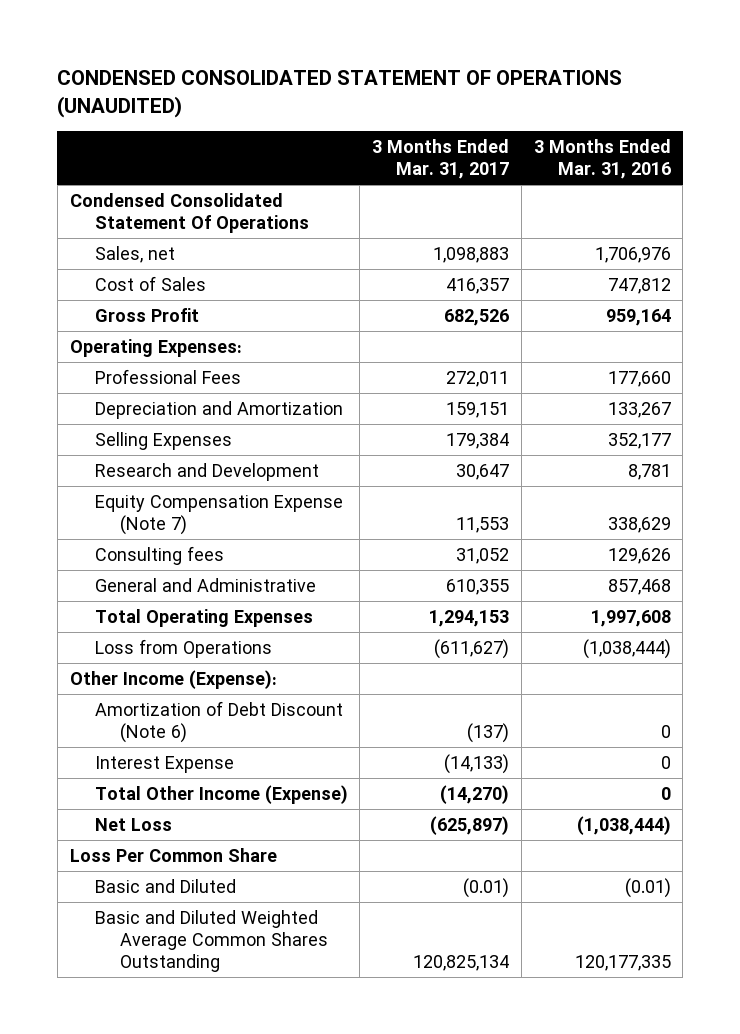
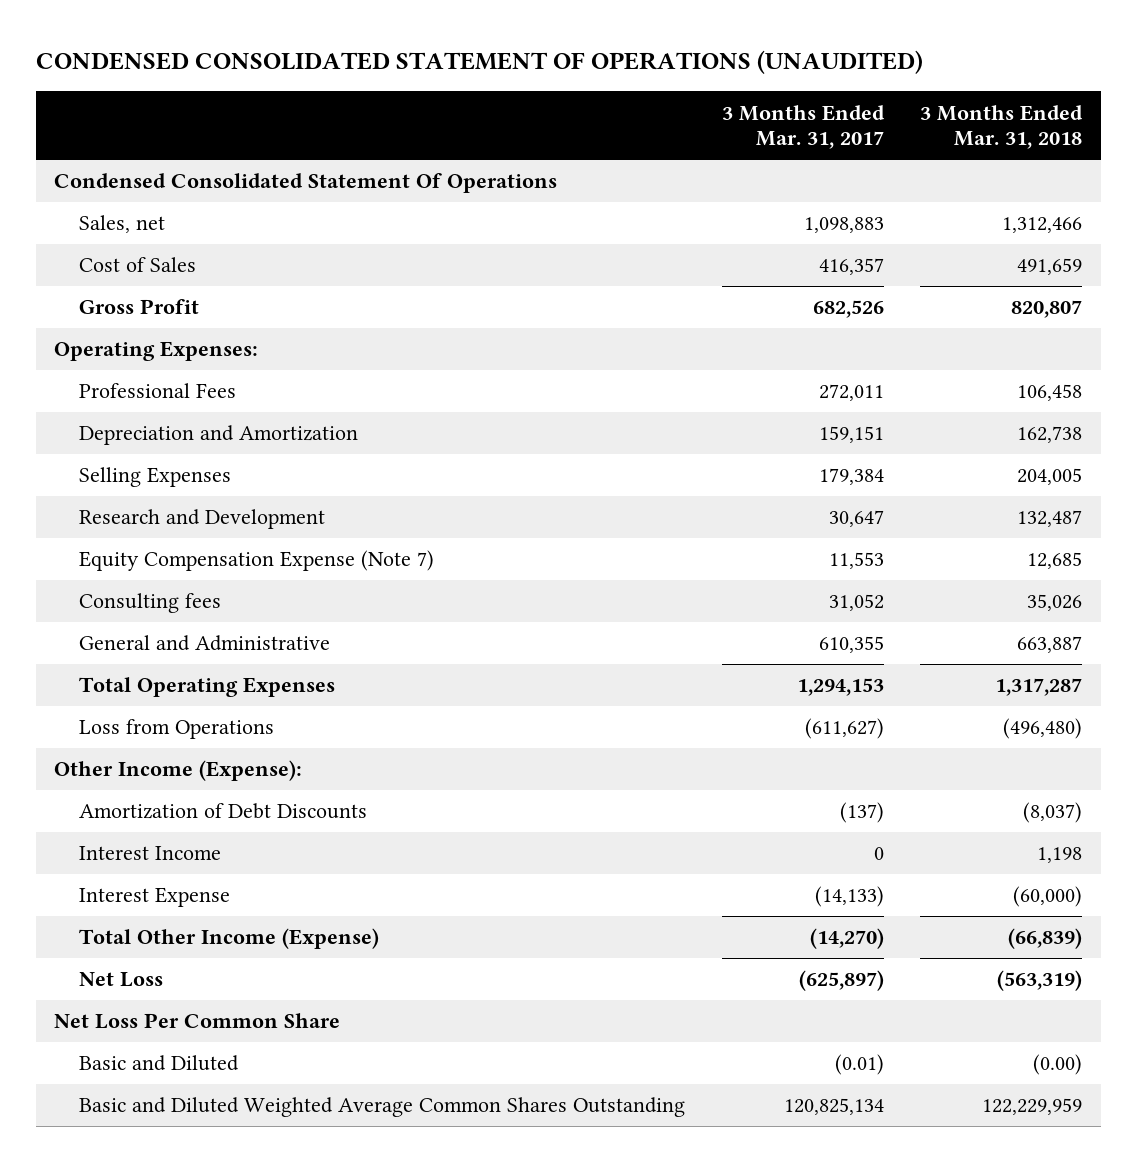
- | 3 Months Ended Mar. 31, 2017 | 3 Months Ended Mar. 31, 2016
+ | 3 Months Ended Mar. 31, 2017 | 3 Months Ended Mar. 31, 2018
- Amortization of Debt Discount (Note 6) | (137) | 0
+ Amortization of Debt Discounts | (137) | (8,037)
+ Interest Income | 0 | 1,198
- Loss Per Common Share
+ Net Loss Per Common Share

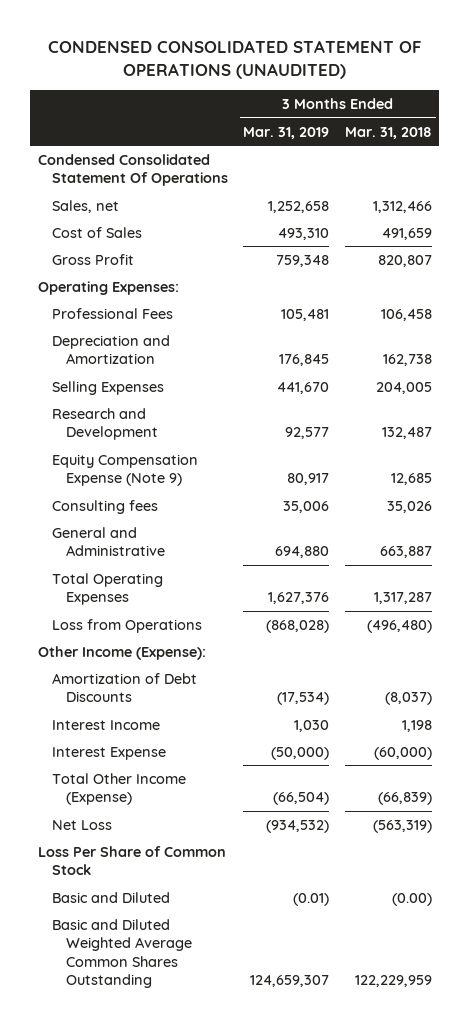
- | 3 Months Ended Mar. 31, 2017 | 3 Months Ended Mar. 31, 2018
+ | 3 Months Ended Mar. 31, 2019 | 3 Months Ended Mar. 31, 2018
- Equity Compensation Expense (Note 7) | 11,553 | 12,685
+ Equity Compensation Expense (Note 9) | 80,917 | 12,685
- Net Loss Per Common Share
+ Loss Per Share of Common Stock

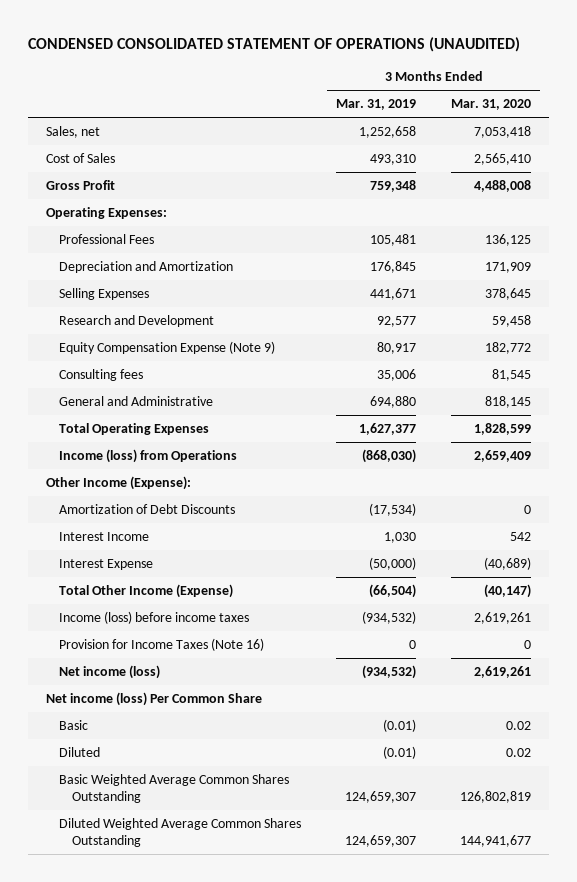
- | 3 Months Ended Mar. 31, 2019 | 3 Months Ended Mar. 31, 2018
+ | 3 Months Ended Mar. 31, 2019 | 3 Months Ended Mar. 31, 2020
- Condensed Consolidated Statement Of Operations
- Selling Expenses | 441,670 | 204,005
+ Selling Expenses | 441,671 | 378,645
- Total Operating Expenses | 1,627,376 | 1,317,287
- Loss from Operations | (868,028) | (496,480)
+ Total Operating Expenses | 1,627,377 | 1,828,599
+ Income (loss) from Operations | (868,030) | 2,659,409
- Net Loss | (934,532) | (563,319)
- Loss Per Share of Common Stock
- Basic and Diluted | (0.01) | (0.00)
- Basic and Diluted Weighted Average Common Shares Outstanding | 124,659,307 | 122,229,959
+ Income (loss) before income taxes | (934,532) | 2,619,261
+ Provision for Income Taxes (Note 16) | 0 | 0
+ Net income (loss) | (934,532) | 2,619,261
+ Net income (loss) Per Common Share
+ Basic | (0.01) | 0.02
+ Diluted | (0.01) | 0.02
+ Basic Weighted Average Common Shares Outstanding | 124,659,307 | 126,802,819
+ Diluted Weighted Average Common Shares Outstanding | 124,659,307 | 144,941,677

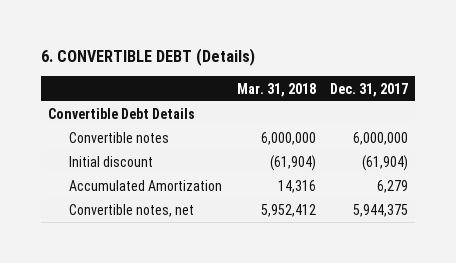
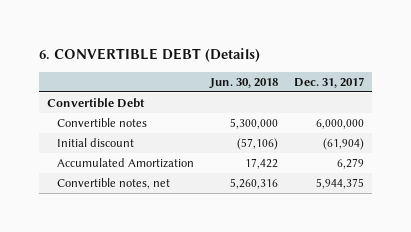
- | Mar. 31, 2018 | Dec. 31, 2017
+ | Jun. 30, 2018 | Dec. 31, 2017
- Convertible Debt Details
+ Convertible Debt

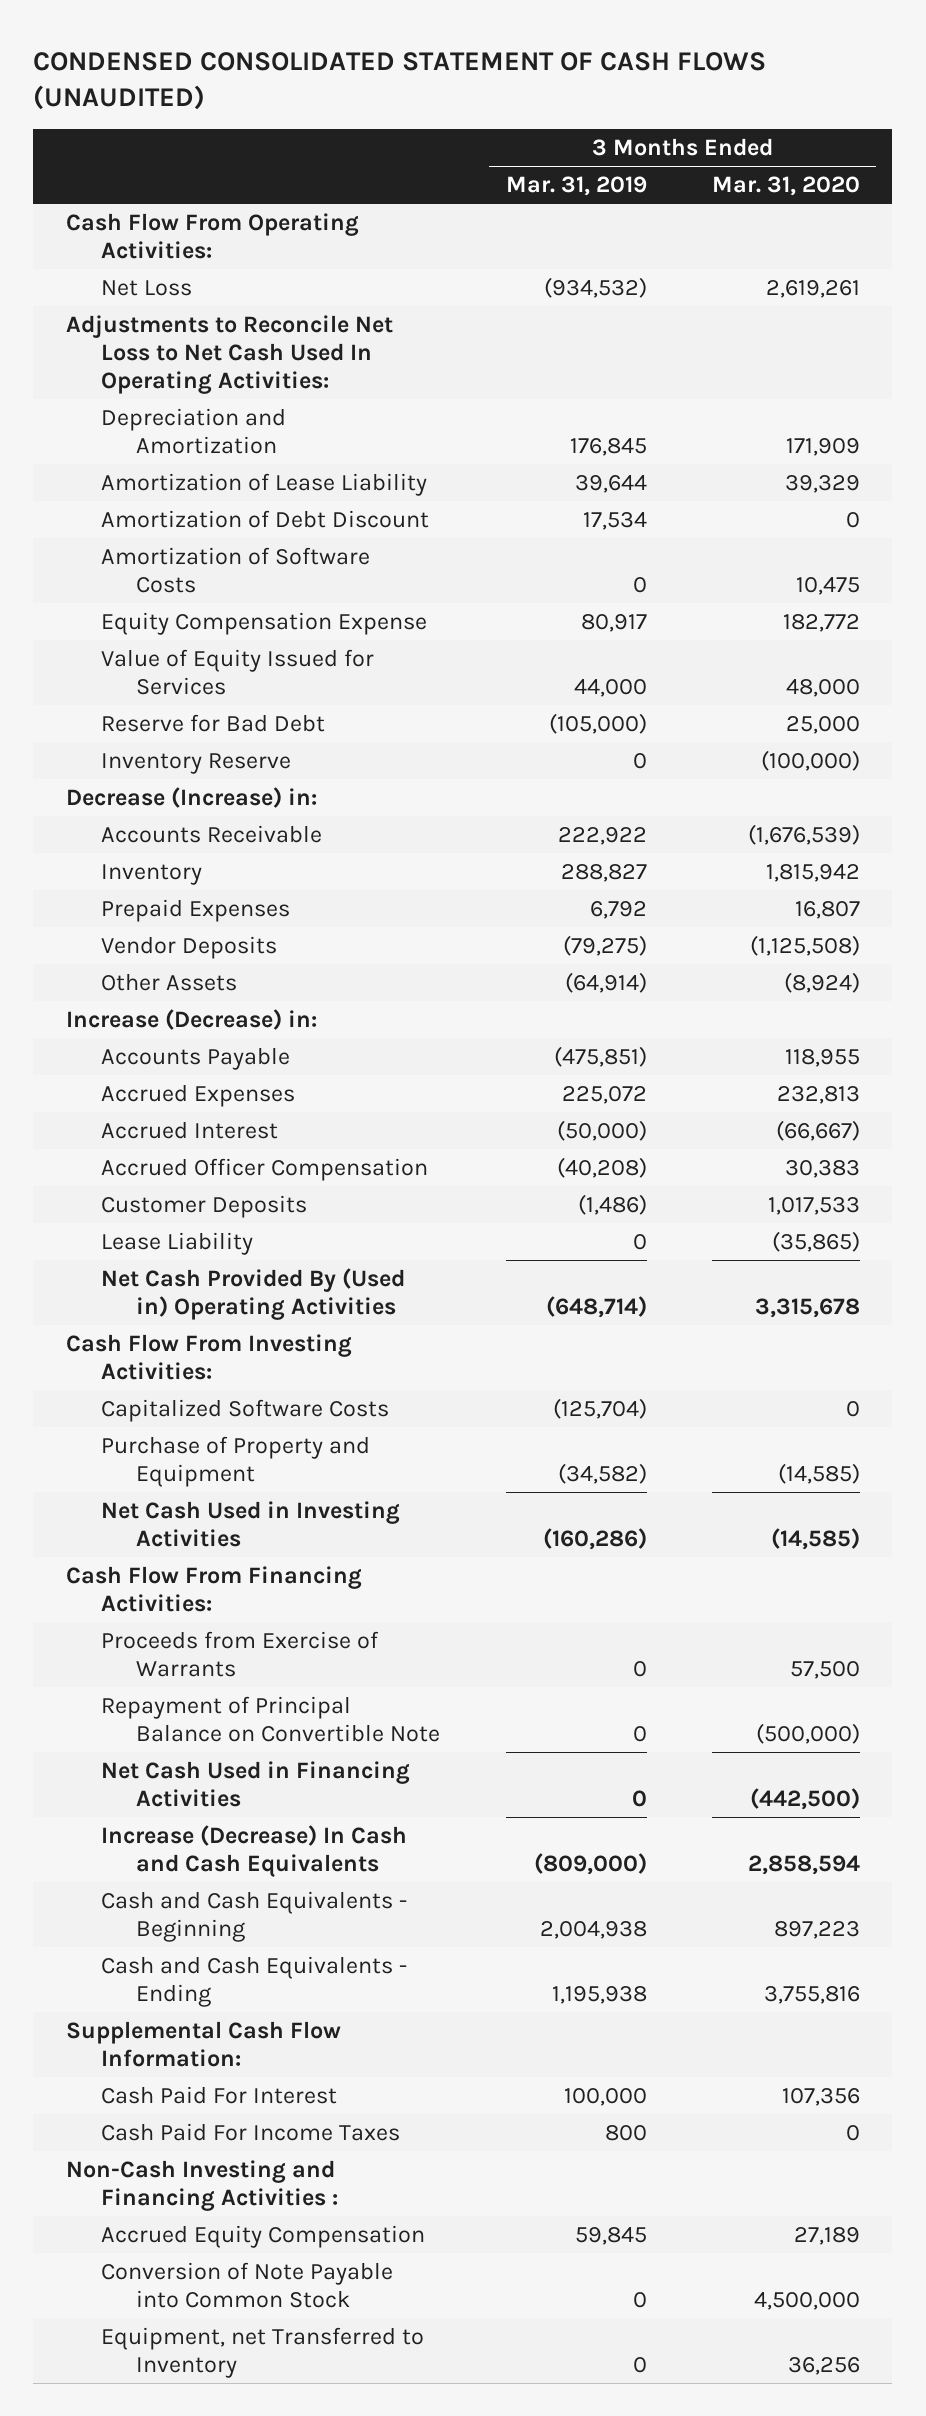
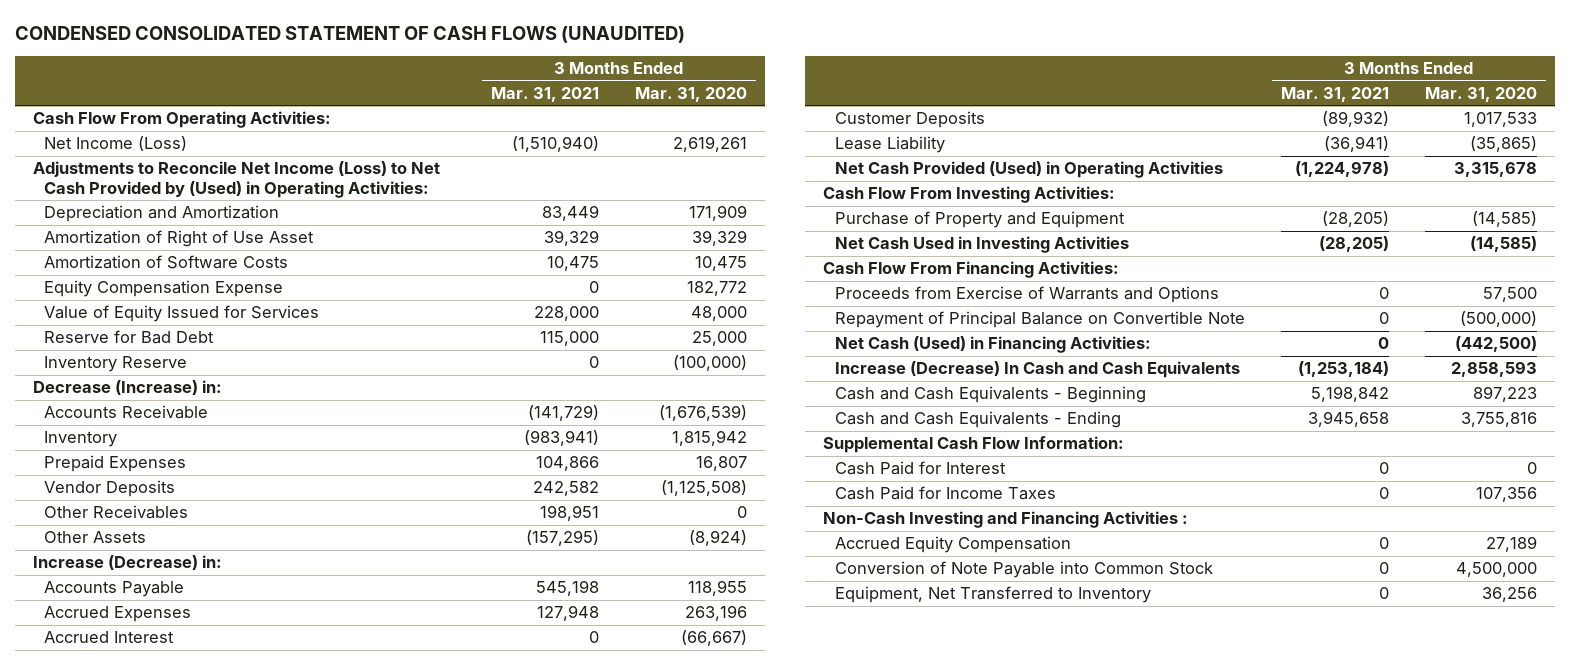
- | 3 Months Ended Mar. 31, 2019 | 3 Months Ended Mar. 31, 2020
+ | 3 Months Ended Mar. 31, 2021 | 3 Months Ended Mar. 31, 2020
- Net Loss | (934,532) | 2,619,261
- Adjustments to Reconcile Net Loss to Net Cash Used In Operating Activities:
+ Net Income (Loss) | (1,510,940) | 2,619,261
+ Adjustments to Reconcile Net Income (Loss) to Net Cash Provided by (Used) in Operating Activities:
- Amortization of Lease Liability | 39,644 | 39,329
- Amortization of Debt Discount | 17,534 | 0
+ Amortization of Right of Use Asset | 39,329 | 39,329
+ Other Receivables | 198,951 | 0
- Accrued Expenses | 225,072 | 232,813
+ Accrued Expenses | 127,948 | 263,196
- Accrued Officer Compensation | (40,208) | 30,383
- Net Cash Provided By (Used in) Operating Activities | (648,714) | 3,315,678
+ Net Cash Provided (Used) in Operating Activities | (1,224,978) | 3,315,678
- Capitalized Software Costs | (125,704) | 0
- Proceeds from Exercise of Warrants | 0 | 57,500
+ Proceeds from Exercise of Warrants and Options | 0 | 57,500
- Net Cash Used in Financing Activities | 0 | (442,500)
- Increase (Decrease) In Cash and Cash Equivalents | (809,000) | 2,858,594
+ Net Cash (Used) in Financing Activities: | 0 | (442,500)
+ Increase (Decrease) In Cash and Cash Equivalents | (1,253,184) | 2,858,593
- Cash Paid For Interest | 100,000 | 107,356
- Cash Paid For Income Taxes | 800 | 0
+ Cash Paid for Interest | 0 | 0
+ Cash Paid for Income Taxes | 0 | 107,356
- Equipment, net Transferred to Inventory | 0 | 36,256
+ Equipment, Net Transferred to Inventory | 0 | 36,256

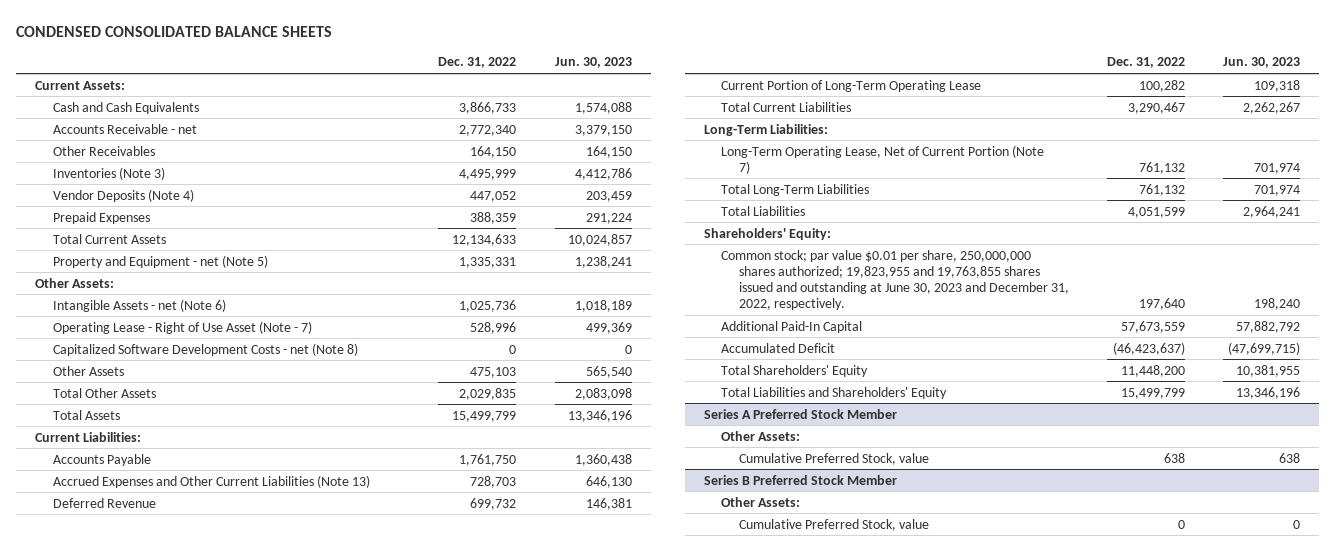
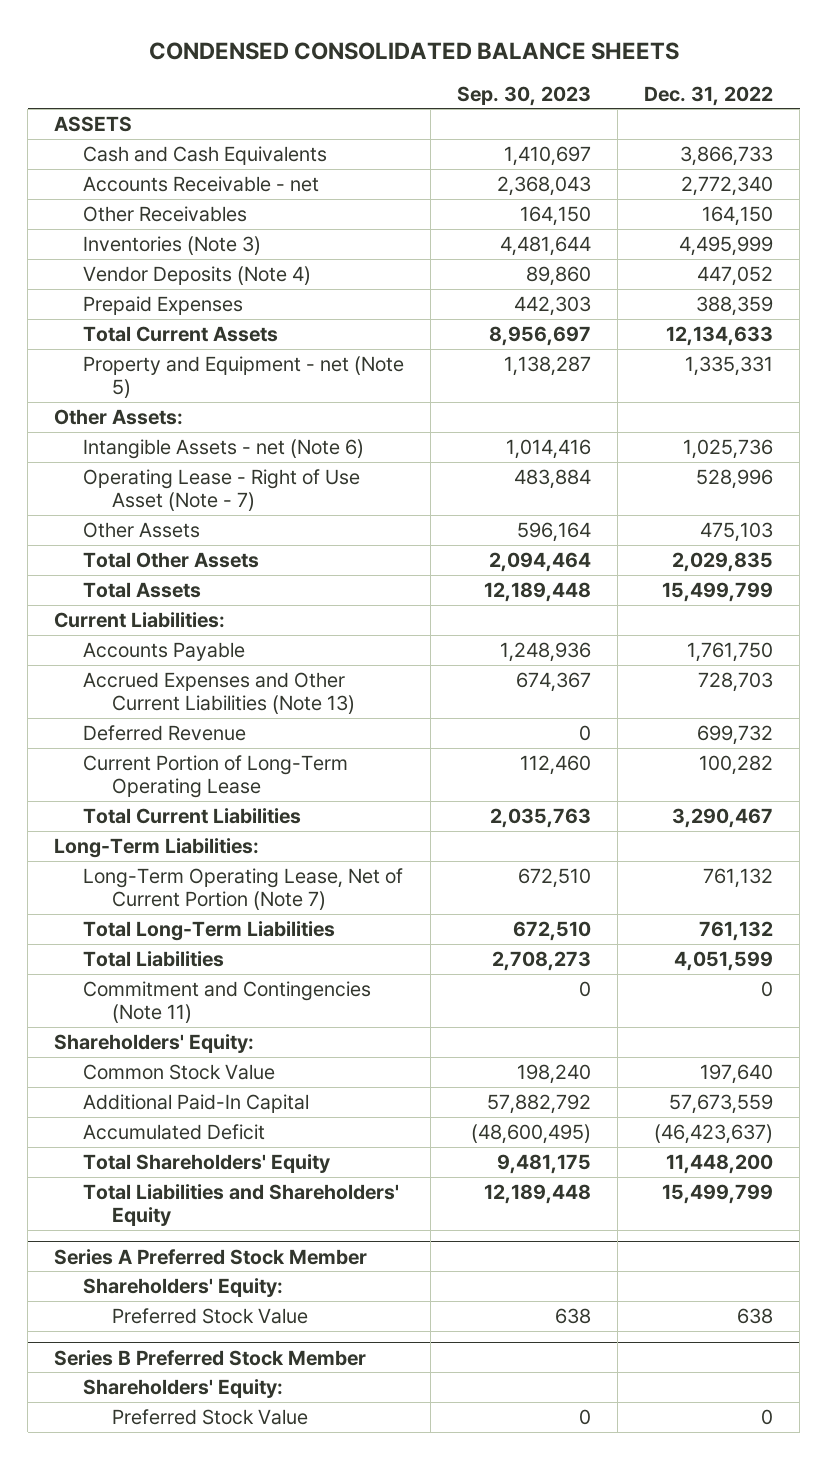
- | Dec. 31, 2022 | Jun. 30, 2023
+ | Sep. 30, 2023 | Dec. 31, 2022
- Current Assets:
+ ASSETS
- Capitalized Software Development Costs - net (Note 8) | 0 | 0
+ Commitment and Contingencies (Note 11) | 0 | 0
- Common stock; par value $0.01 per share, 250,000,000 shares authorized; 19,823,955 and 19,763,855 shares issued and outstanding at June 30, 2023 and December 31, 2022, respectively. | 197,640 | 198,240
+ Common Stock Value | 198,240 | 197,640
@ Series A Preferred Stock Member
- Other Assets:
- Cumulative Preferred Stock, value | 638 | 638
+ Shareholders' Equity:
+ Preferred Stock Value | 638 | 638
@ Series B Preferred Stock Member
- Other Assets:
- Cumulative Preferred Stock, value | 0 | 0
+ Shareholders' Equity:
+ Preferred Stock Value | 0 | 0

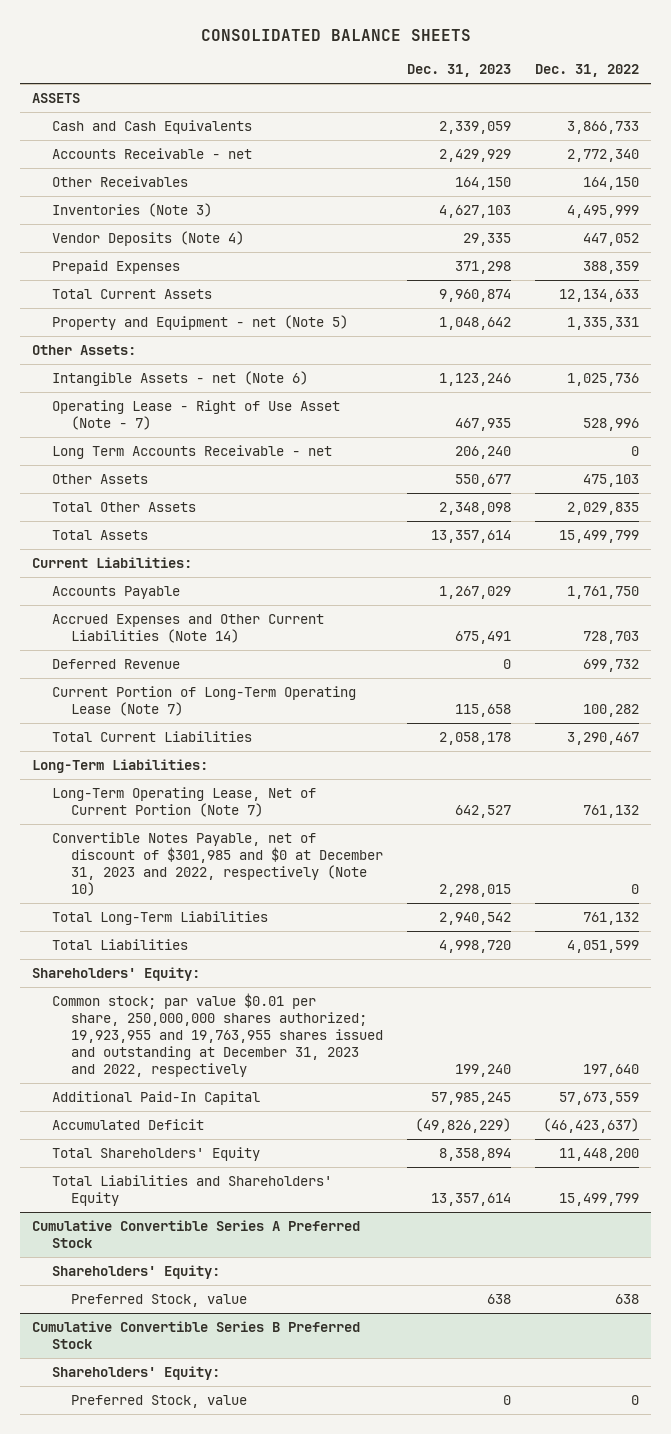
- CONDENSED CONSOLIDATED BALANCE SHEETS
+ CONSOLIDATED BALANCE SHEETS
- | Sep. 30, 2023 | Dec. 31, 2022
+ | Dec. 31, 2023 | Dec. 31, 2022
+ Long Term Accounts Receivable - net | 206,240 | 0
- Accrued Expenses and Other Current Liabilities (Note 13) | 674,367 | 728,703
+ Accrued Expenses and Other Current Liabilities (Note 14) | 675,491 | 728,703
- Current Portion of Long-Term Operating Lease | 112,460 | 100,282
+ Current Portion of Long-Term Operating Lease (Note 7) | 115,658 | 100,282
+ Convertible Notes Payable, net of discount of $301,985 and $0 at December 31, 2023 and 2022, respectively (Note 10) | 2,298,015 | 0
- Commitment and Contingencies (Note 11) | 0 | 0
- Common Stock Value | 198,240 | 197,640
+ Common stock; par value $0.01 per share, 250,000,000 shares authorized; 19,923,955 and 19,763,955 shares issued and outstanding at December 31, 2023 and 2022, respectively | 199,240 | 197,640
- Series A Preferred Stock Member
+ Cumulative Convertible Series A Preferred Stock
- Preferred Stock Value | 638 | 638
- Series B Preferred Stock Member
+ Preferred Stock, value | 638 | 638
+ Cumulative Convertible Series B Preferred Stock
- Preferred Stock Value | 0 | 0
+ Preferred Stock, value | 0 | 0

